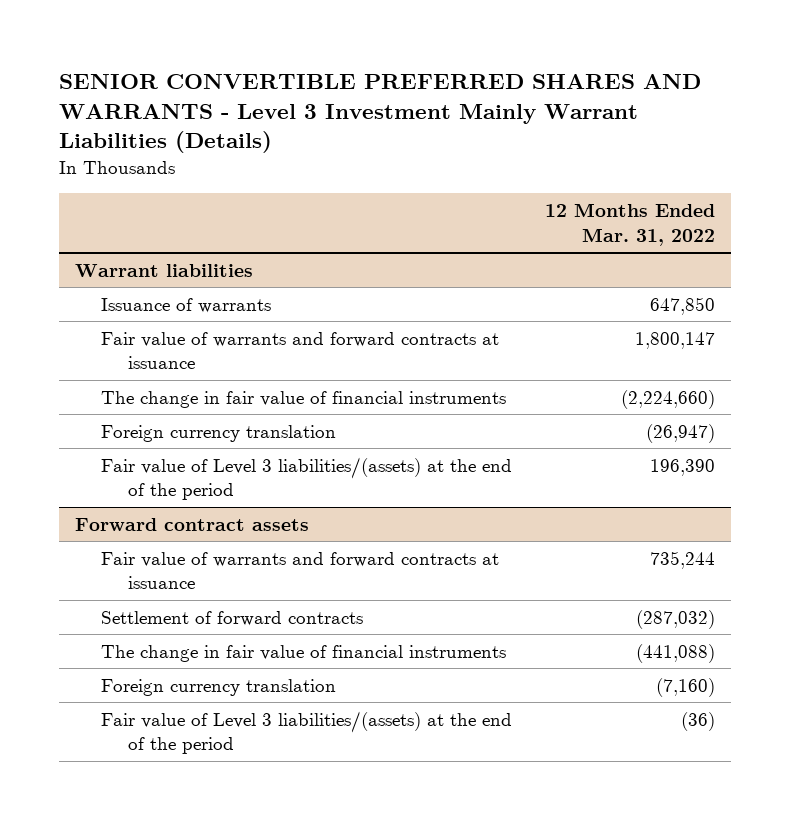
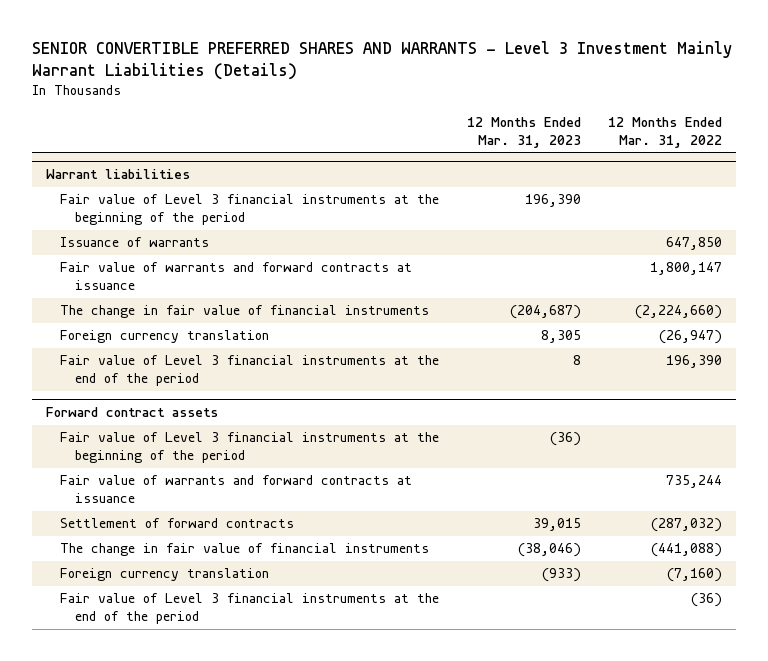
- | 12 Months Ended Mar. 31, 2022
+ | 12 Months Ended Mar. 31, 2023 | 12 Months Ended Mar. 31, 2022
@ Warrant liabilities
+ Fair value of Level 3 financial instruments at the beginning of the period | 196,390 |
- Fair value of Level 3 liabilities/(assets) at the end of the period | 196,390
+ Fair value of Level 3 financial instruments at the end of the period | 8 | 196,390
@ Forward contract assets
+ Fair value of Level 3 financial instruments at the beginning of the period | (36) |
- Fair value of Level 3 liabilities/(assets) at the end of the period | (36)
+ Fair value of Level 3 financial instruments at the end of the period | | (36)

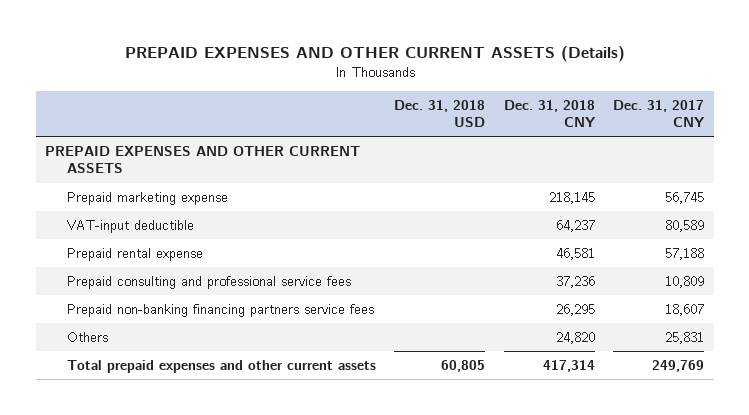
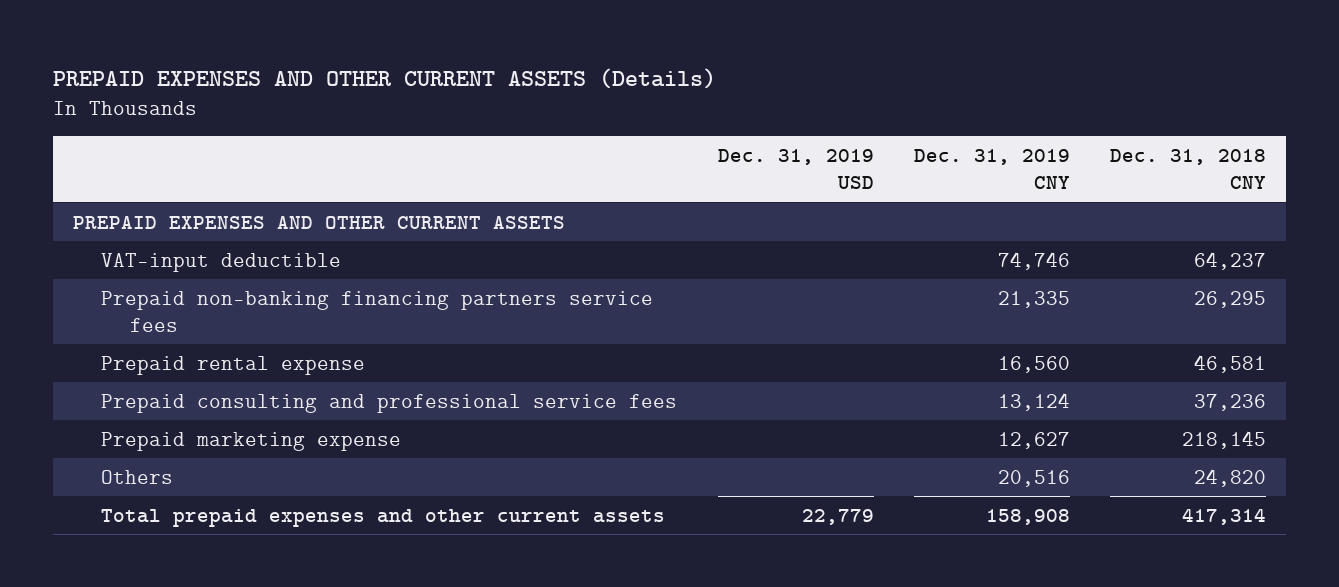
- | Dec. 31, 2018 USD | Dec. 31, 2018 CNY | Dec. 31, 2017 CNY
+ | Dec. 31, 2019 USD | Dec. 31, 2019 CNY | Dec. 31, 2018 CNY
moved up: Prepaid non-banking financing partners service fees | | 21,335 | 26,295
moved down: Prepaid marketing expense | | 12,627 | 218,145

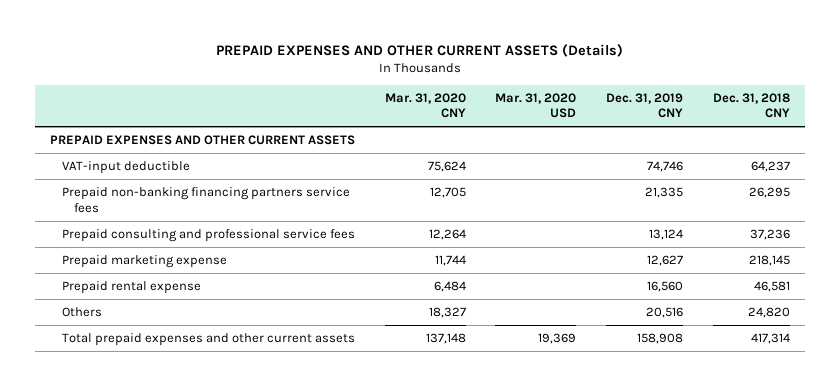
- | Dec. 31, 2019 USD | Dec. 31, 2019 CNY | Dec. 31, 2018 CNY
+ | Mar. 31, 2020 CNY | Mar. 31, 2020 USD | Dec. 31, 2019 CNY | Dec. 31, 2018 CNY
moved down: Prepaid rental expense | 6,484 | | 16,560 | 46,581

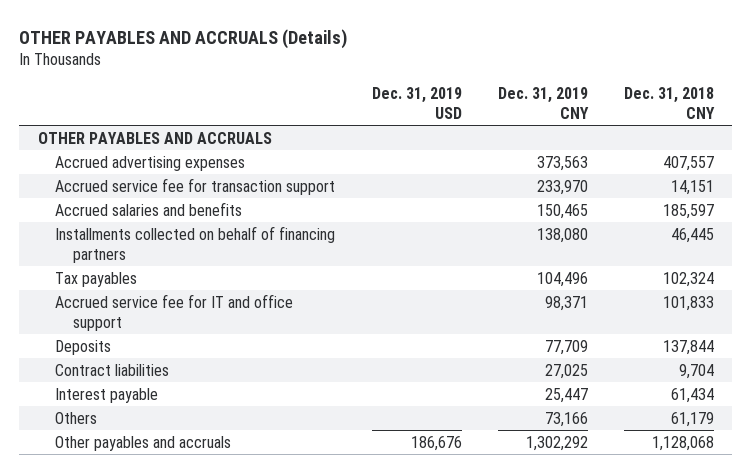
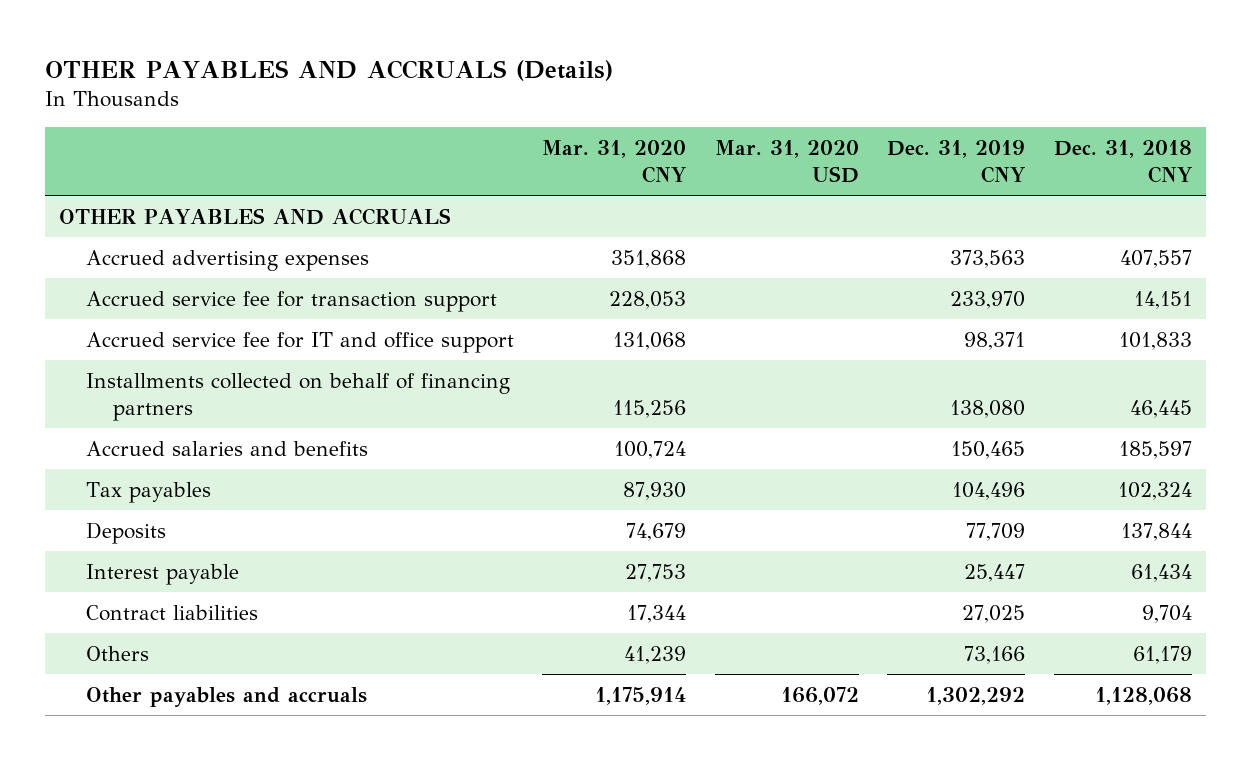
- | Dec. 31, 2019 USD | Dec. 31, 2019 CNY | Dec. 31, 2018 CNY
+ | Mar. 31, 2020 CNY | Mar. 31, 2020 USD | Dec. 31, 2019 CNY | Dec. 31, 2018 CNY
moved up: Accrued service fee for IT and office support | 131,068 | | 98,371 | 101,833
moved down: Accrued salaries and benefits | 100,724 | | 150,465 | 185,597
moved down: Contract liabilities | 17,344 | | 27,025 | 9,704

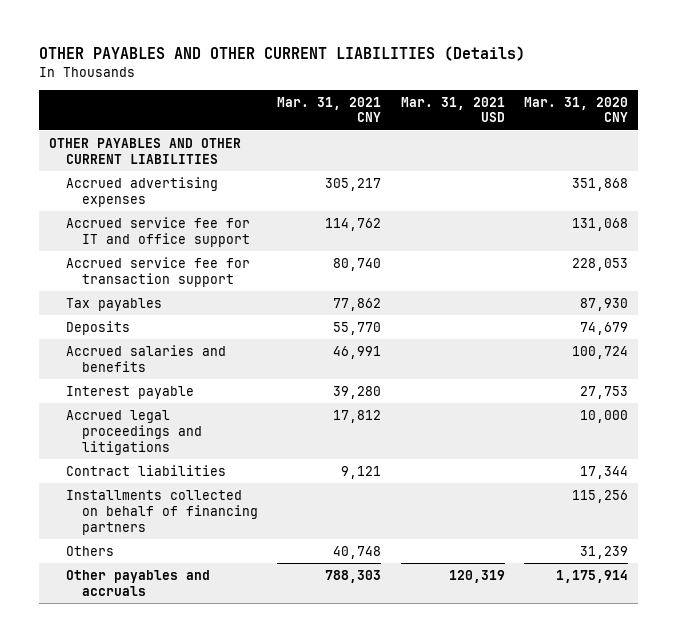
- OTHER PAYABLES AND ACCRUALS (Details)
+ OTHER PAYABLES AND OTHER CURRENT LIABILITIES (Details)
- | Mar. 31, 2020 CNY | Mar. 31, 2020 USD | Dec. 31, 2019 CNY | Dec. 31, 2018 CNY
+ | Mar. 31, 2021 CNY | Mar. 31, 2021 USD | Mar. 31, 2020 CNY
- OTHER PAYABLES AND ACCRUALS
+ OTHER PAYABLES AND OTHER CURRENT LIABILITIES
moved down: Accrued service fee for transaction support | 80,740 | | 228,053
moved down: Accrued salaries and benefits | 46,991 | | 100,724
+ Accrued legal proceedings and litigations | 17,812 | | 10,000
- Others | 41,239 | | 73,166 | 61,179
moved down: Installments collected on behalf of financing partners | | | 115,256
+ Others | 40,748 | | 31,239

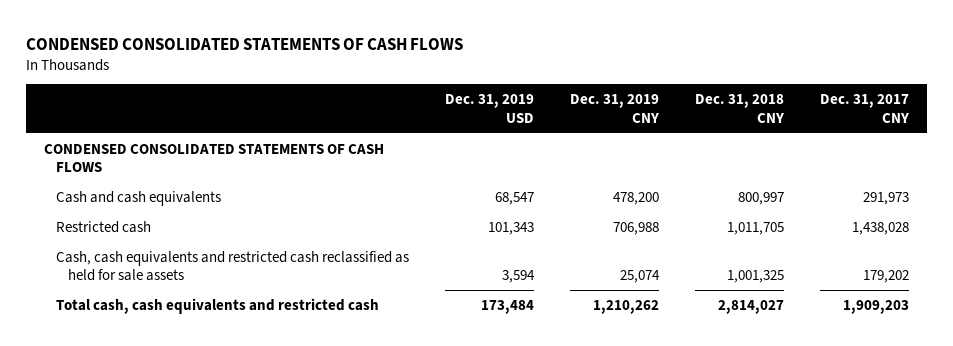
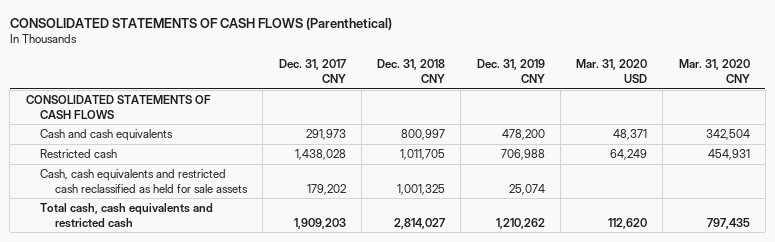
- CONDENSED CONSOLIDATED STATEMENTS OF CASH FLOWS
+ CONSOLIDATED STATEMENTS OF CASH FLOWS (Parenthetical)
- | Dec. 31, 2019 USD | Dec. 31, 2019 CNY | Dec. 31, 2018 CNY | Dec. 31, 2017 CNY
+ | Dec. 31, 2017 CNY | Dec. 31, 2018 CNY | Dec. 31, 2019 CNY | Mar. 31, 2020 USD | Mar. 31, 2020 CNY
- CONDENSED CONSOLIDATED STATEMENTS OF CASH FLOWS
+ CONSOLIDATED STATEMENTS OF CASH FLOWS

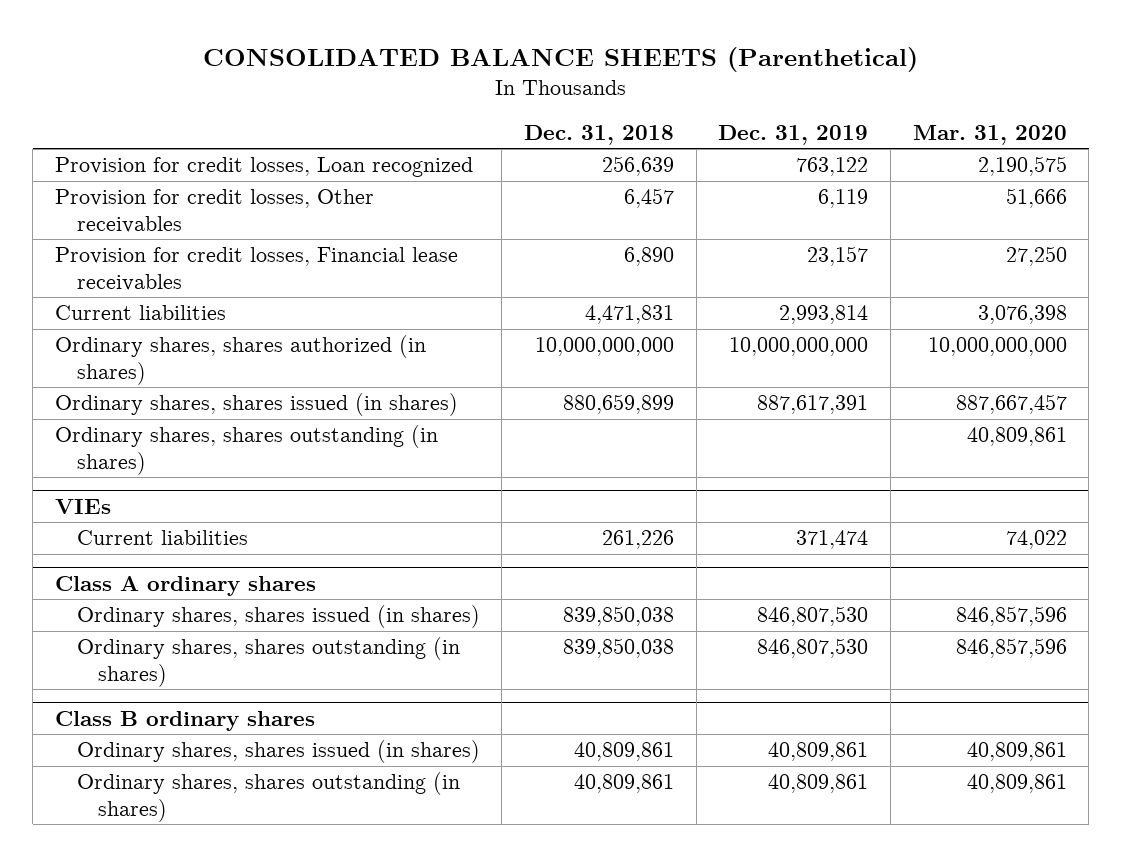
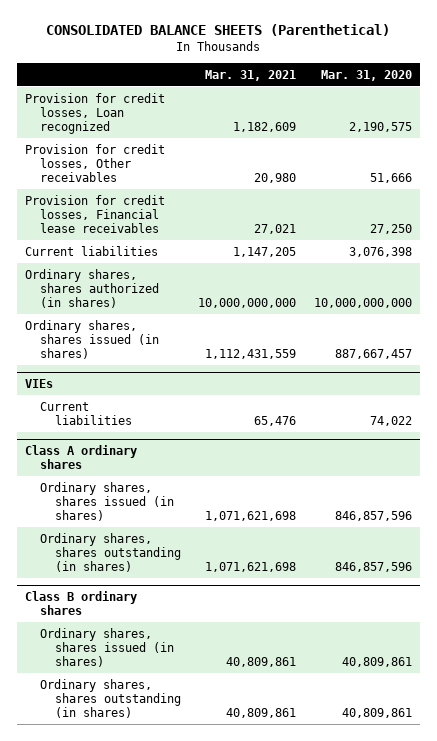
- | Dec. 31, 2018 | Dec. 31, 2019 | Mar. 31, 2020
+ | Mar. 31, 2021 | Mar. 31, 2020
- Ordinary shares, shares outstanding (in shares) | | | 40,809,861

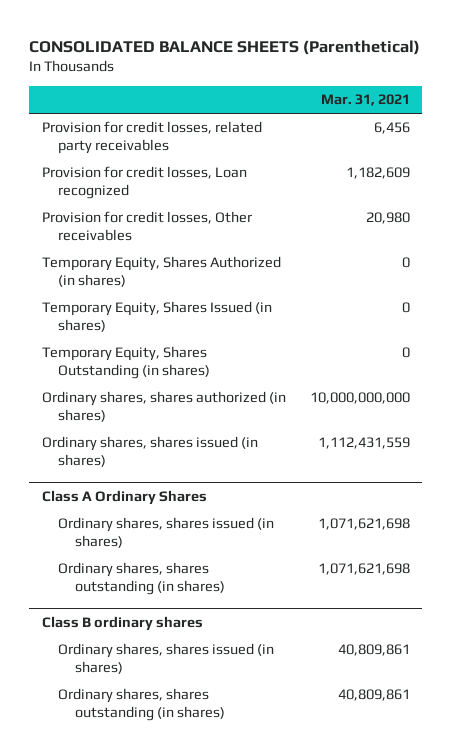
- | Mar. 31, 2021 | Mar. 31, 2020
+ | Mar. 31, 2021
+ Provision for credit losses, related party receivables | 6,456
- Provision for credit losses, Financial lease receivables | 27,021 | 27,250
- Current liabilities | 1,147,205 | 3,076,398
+ Temporary Equity, Shares Authorized (in shares) | 0
+ Temporary Equity, Shares Issued (in shares) | 0
+ Temporary Equity, Shares Outstanding (in shares) | 0
- VIEs
- Current liabilities | 65,476 | 74,022
- Class A ordinary shares
+ Class A Ordinary Shares

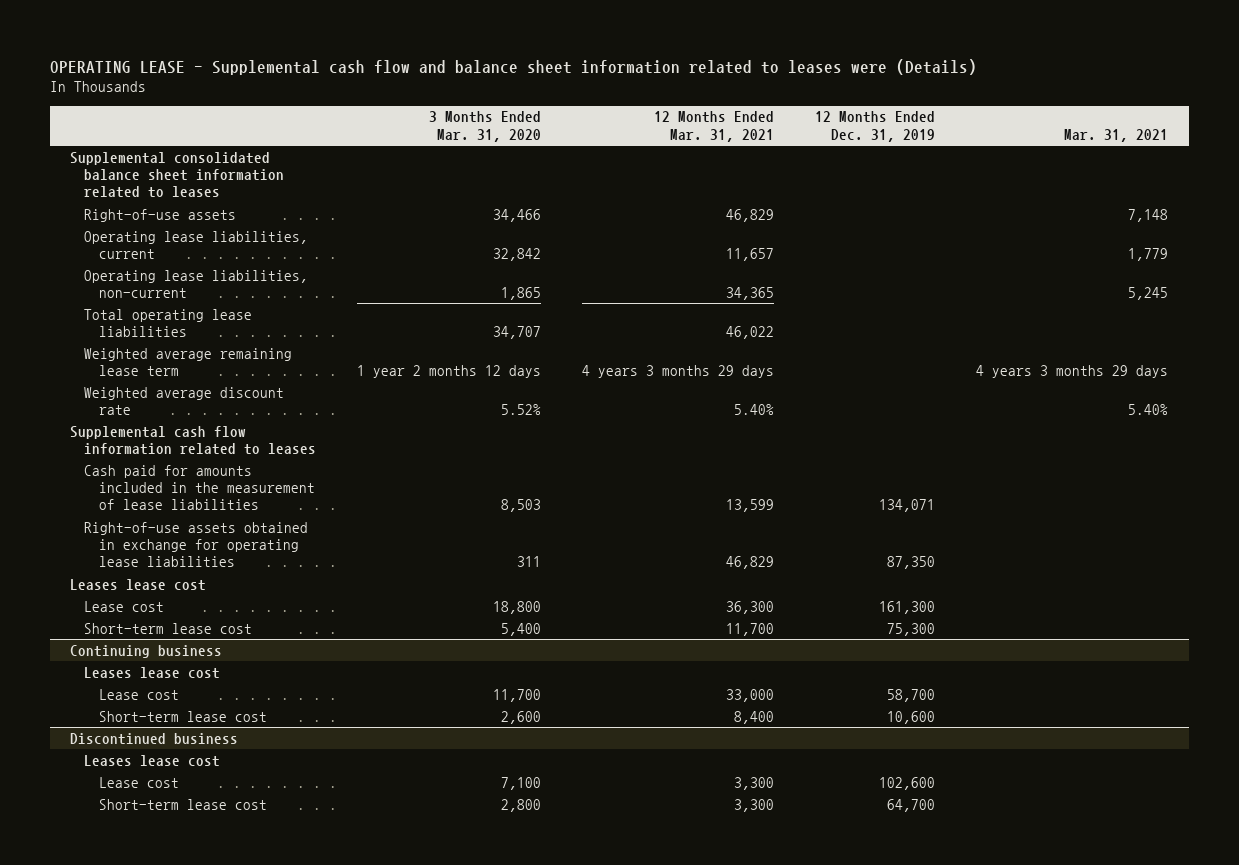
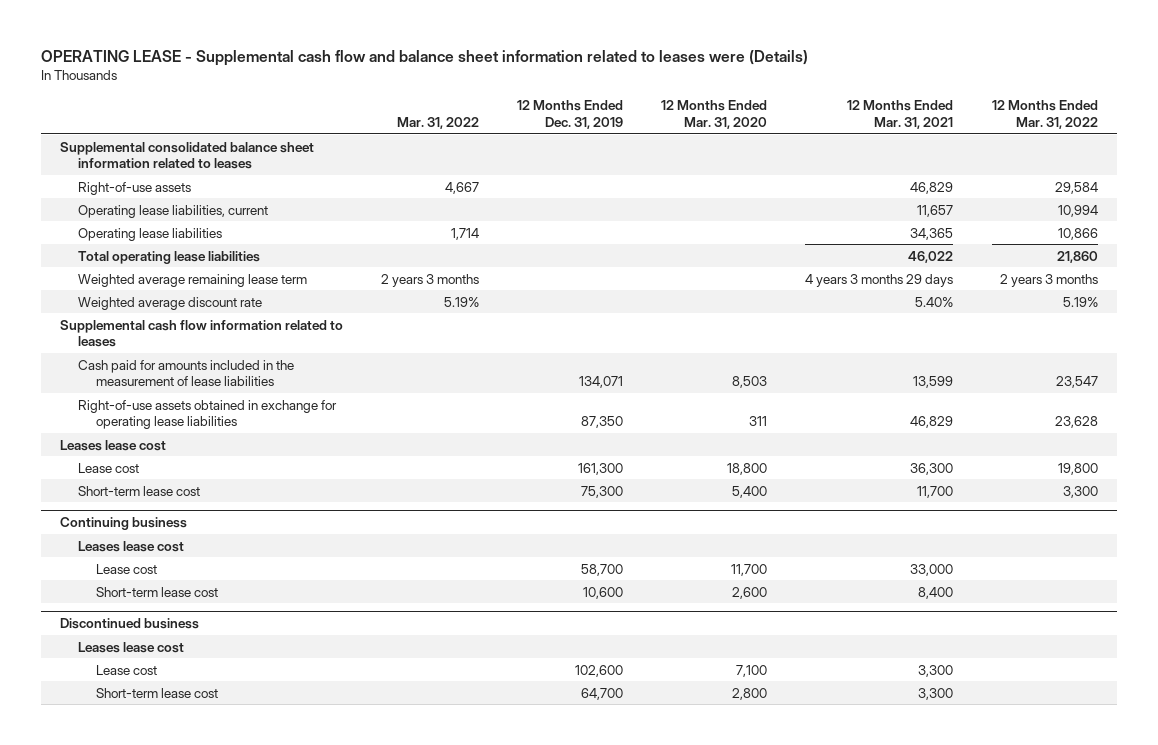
- | 3 Months Ended Mar. 31, 2020 | 12 Months Ended Mar. 31, 2021 | 12 Months Ended Dec. 31, 2019 | Mar. 31, 2021
+ | Mar. 31, 2022 | 12 Months Ended Dec. 31, 2019 | 12 Months Ended Mar. 31, 2020 | 12 Months Ended Mar. 31, 2021 | 12 Months Ended Mar. 31, 2022
- Operating lease liabilities, non-current | 1,865 | 34,365 | | 5,245
+ Operating lease liabilities | 1,714 | | | 34,365 | 10,866

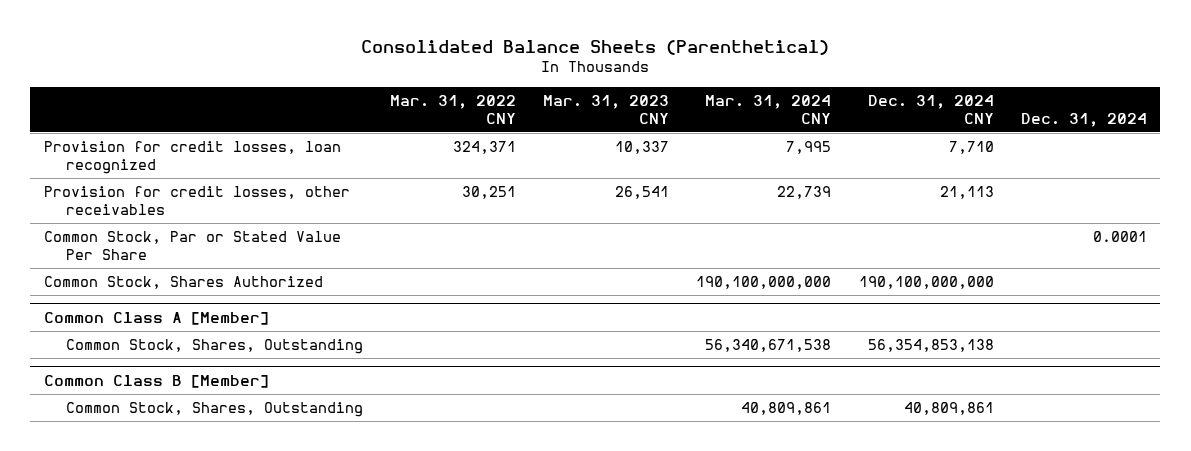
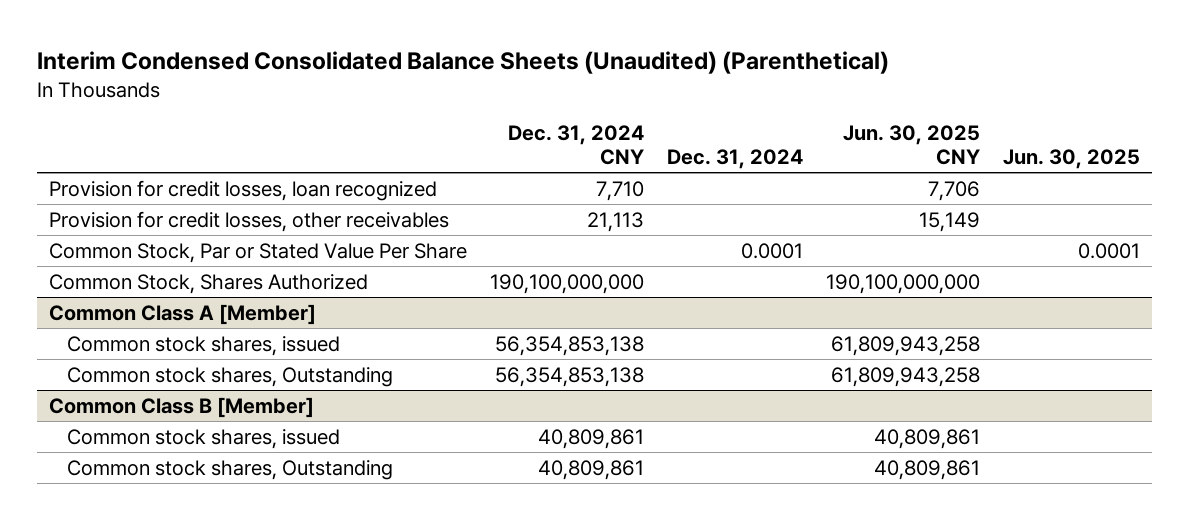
- Consolidated Balance Sheets (Parenthetical)
+ Interim Condensed Consolidated Balance Sheets (Unaudited) (Parenthetical)
- | Mar. 31, 2022 CNY | Mar. 31, 2023 CNY | Mar. 31, 2024 CNY | Dec. 31, 2024 CNY | Dec. 31, 2024
+ | Dec. 31, 2024 CNY | Dec. 31, 2024 | Jun. 30, 2025 CNY | Jun. 30, 2025
@ Common Class A [Member]
- Common Stock, Shares, Outstanding | | | 56,340,671,538 | 56,354,853,138 |
+ Common stock shares, issued | 56,354,853,138 | | 61,809,943,258 |
+ Common stock shares, Outstanding | 56,354,853,138 | | 61,809,943,258 |
@ Common Class B [Member]
- Common Stock, Shares, Outstanding | | | 40,809,861 | 40,809,861 |
+ Common stock shares, issued | 40,809,861 | | 40,809,861 |
+ Common stock shares, Outstanding | 40,809,861 | | 40,809,861 |

